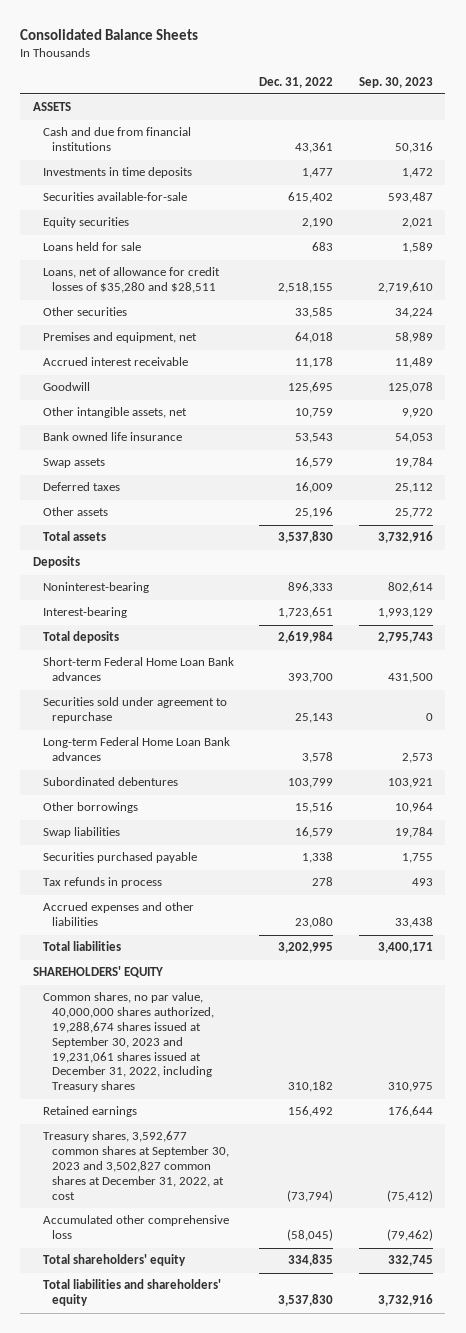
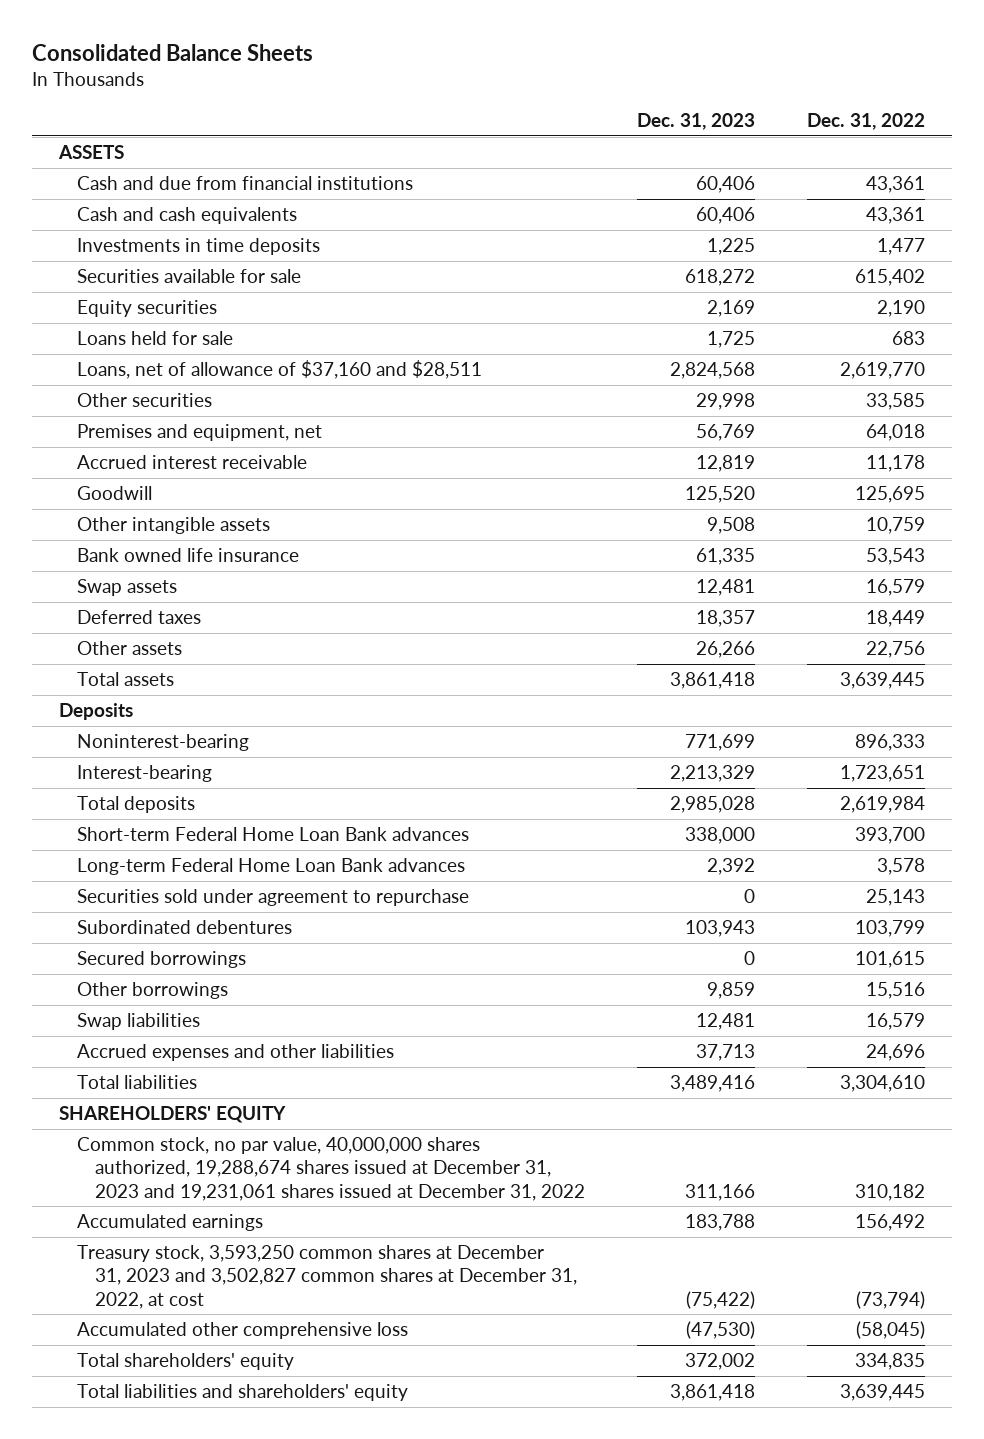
- | Dec. 31, 2022 | Sep. 30, 2023
+ | Dec. 31, 2023 | Dec. 31, 2022
+ Cash and cash equivalents | 60,406 | 43,361
- Securities available-for-sale | 615,402 | 593,487
+ Securities available for sale | 618,272 | 615,402
- Loans, net of allowance for credit losses of $35,280 and $28,511 | 2,518,155 | 2,719,610
+ Loans, net of allowance of $37,160 and $28,511 | 2,824,568 | 2,619,770
- Other intangible assets, net | 10,759 | 9,920
+ Other intangible assets | 9,508 | 10,759
- Deferred taxes | 16,009 | 25,112
- Other assets | 25,196 | 25,772
- Total assets | 3,537,830 | 3,732,916
+ Deferred taxes | 18,357 | 18,449
+ Other assets | 26,266 | 22,756
+ Total assets | 3,861,418 | 3,639,445
moved down: Securities sold under agreement to repurchase | 0 | 25,143
+ Secured borrowings | 0 | 101,615
- Securities purchased payable | 1,338 | 1,755
- Tax refunds in process | 278 | 493
- Accrued expenses and other liabilities | 23,080 | 33,438
- Total liabilities | 3,202,995 | 3,400,171
+ Accrued expenses and other liabilities | 37,713 | 24,696
+ Total liabilities | 3,489,416 | 3,304,610
- Common shares, no par value, 40,000,000 shares authorized, 19,288,674 shares issued at September 30, 2023 and 19,231,061 shares issued at December 31, 2022, including Treasury shares | 310,182 | 310,975
- Retained earnings | 156,492 | 176,644
- Treasury shares, 3,592,677 common shares at September 30, 2023 and 3,502,827 common shares at December 31, 2022, at cost | (73,794) | (75,412)
+ Common stock, no par value, 40,000,000 shares authorized, 19,288,674 shares issued at December 31, 2023 and 19,231,061 shares issued at December 31, 2022 | 311,166 | 310,182
+ Accumulated earnings | 183,788 | 156,492
+ Treasury stock, 3,593,250 common shares at December 31, 2023 and 3,502,827 common shares at December 31, 2022, at cost | (75,422) | (73,794)
- Total liabilities and shareholders' equity | 3,537,830 | 3,732,916
+ Total liabilities and shareholders' equity | 3,861,418 | 3,639,445

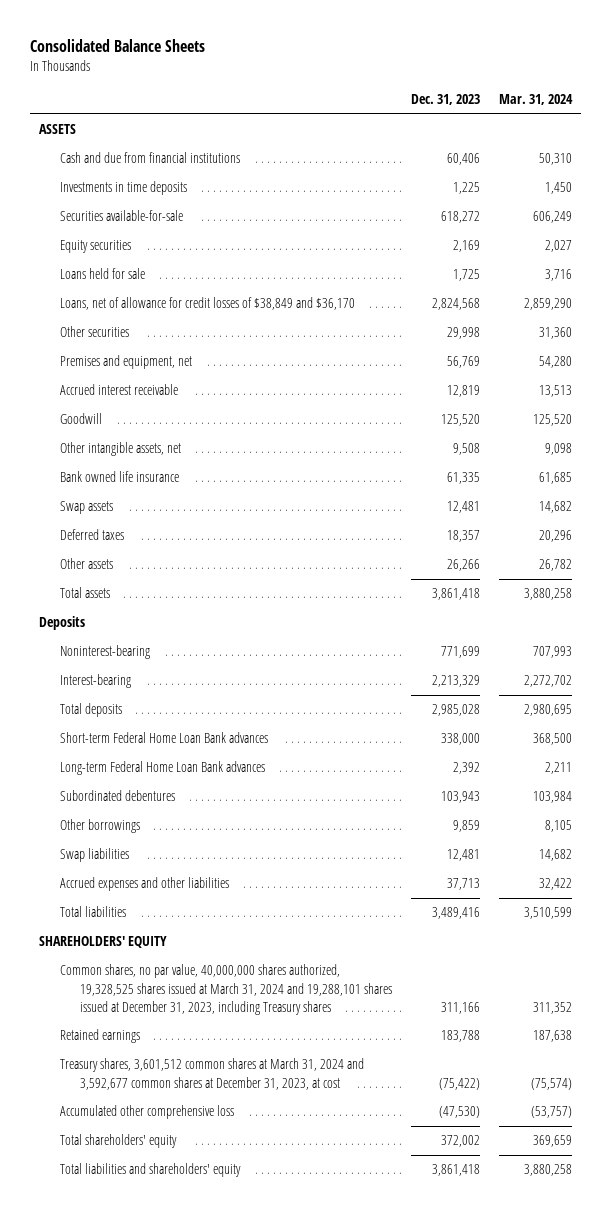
- | Dec. 31, 2023 | Dec. 31, 2022
+ | Dec. 31, 2023 | Mar. 31, 2024
- Cash and cash equivalents | 60,406 | 43,361
- Securities available for sale | 618,272 | 615,402
+ Securities available-for-sale | 618,272 | 606,249
- Loans, net of allowance of $37,160 and $28,511 | 2,824,568 | 2,619,770
+ Loans, net of allowance for credit losses of $38,849 and $36,170 | 2,824,568 | 2,859,290
- Other intangible assets | 9,508 | 10,759
+ Other intangible assets, net | 9,508 | 9,098
- Securities sold under agreement to repurchase | 0 | 25,143
- Secured borrowings | 0 | 101,615
- Common stock, no par value, 40,000,000 shares authorized, 19,288,674 shares issued at December 31, 2023 and 19,231,061 shares issued at December 31, 2022 | 311,166 | 310,182
- Accumulated earnings | 183,788 | 156,492
- Treasury stock, 3,593,250 common shares at December 31, 2023 and 3,502,827 common shares at December 31, 2022, at cost | (75,422) | (73,794)
+ Common shares, no par value, 40,000,000 shares authorized, 19,328,525 shares issued at March 31, 2024 and 19,288,101 shares issued at December 31, 2023, including Treasury shares | 311,166 | 311,352
+ Retained earnings | 183,788 | 187,638
+ Treasury shares, 3,601,512 common shares at March 31, 2024 and 3,592,677 common shares at December 31, 2023, at cost | (75,422) | (75,574)

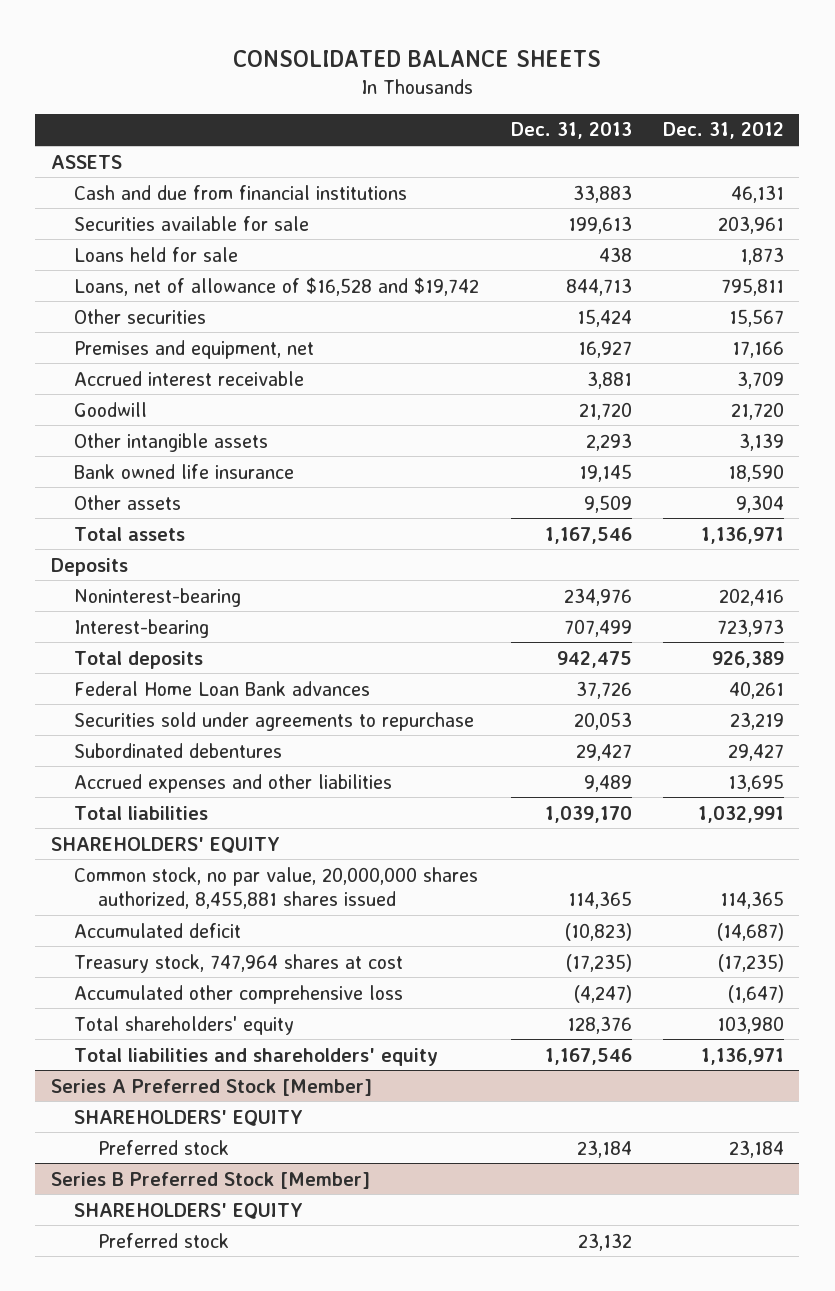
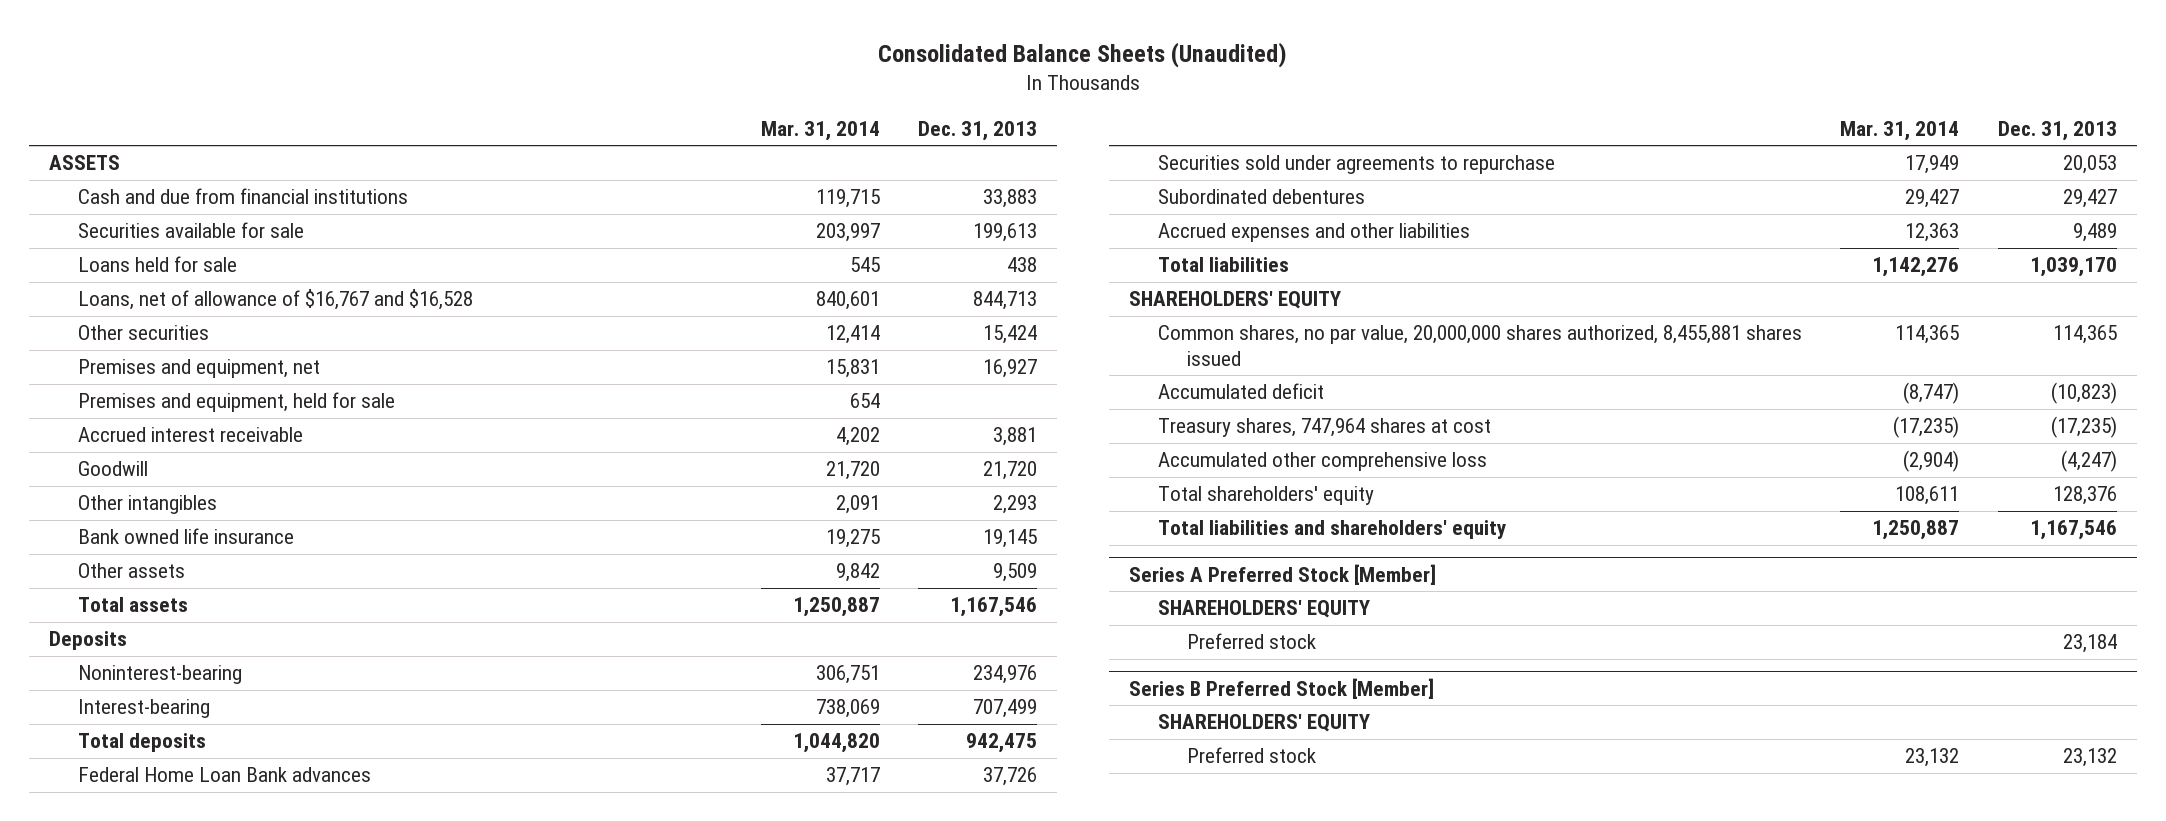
- CONSOLIDATED BALANCE SHEETS
+ Consolidated Balance Sheets (Unaudited)
- | Dec. 31, 2013 | Dec. 31, 2012
+ | Mar. 31, 2014 | Dec. 31, 2013
- Loans, net of allowance of $16,528 and $19,742 | 844,713 | 795,811
+ Loans, net of allowance of $16,767 and $16,528 | 840,601 | 844,713
+ Premises and equipment, held for sale | 654 |
- Other intangible assets | 2,293 | 3,139
+ Other intangibles | 2,091 | 2,293
- Common stock, no par value, 20,000,000 shares authorized, 8,455,881 shares issued | 114,365 | 114,365
+ Common shares, no par value, 20,000,000 shares authorized, 8,455,881 shares issued | 114,365 | 114,365
- Treasury stock, 747,964 shares at cost | (17,235) | (17,235)
+ Treasury shares, 747,964 shares at cost | (17,235) | (17,235)

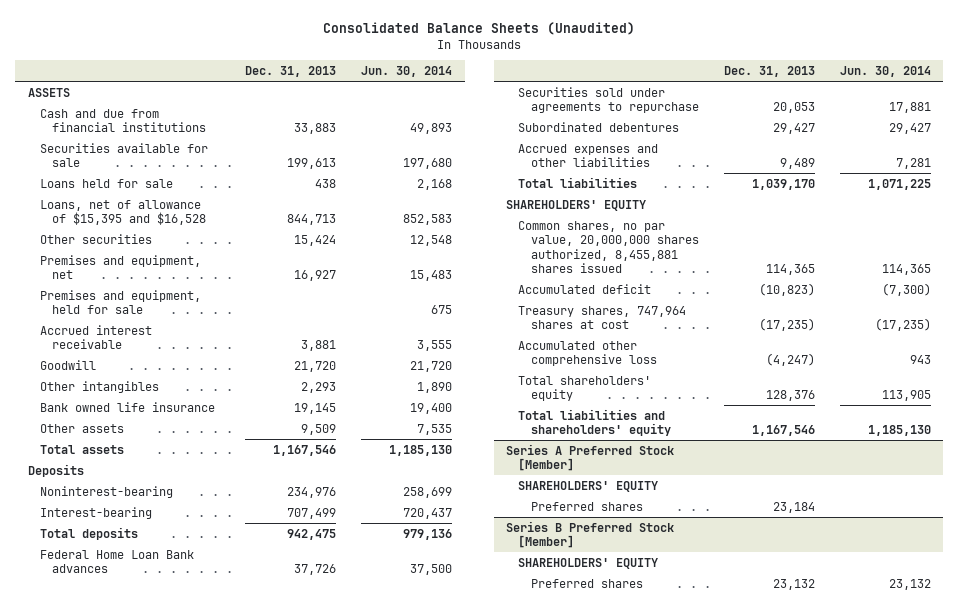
- | Mar. 31, 2014 | Dec. 31, 2013
+ | Dec. 31, 2013 | Jun. 30, 2014
- Loans, net of allowance of $16,767 and $16,528 | 840,601 | 844,713
+ Loans, net of allowance of $15,395 and $16,528 | 844,713 | 852,583
@ Series A Preferred Stock [Member]
- Preferred stock | | 23,184
+ Preferred shares | 23,184 |
@ Series B Preferred Stock [Member]
- Preferred stock | 23,132 | 23,132
+ Preferred shares | 23,132 | 23,132

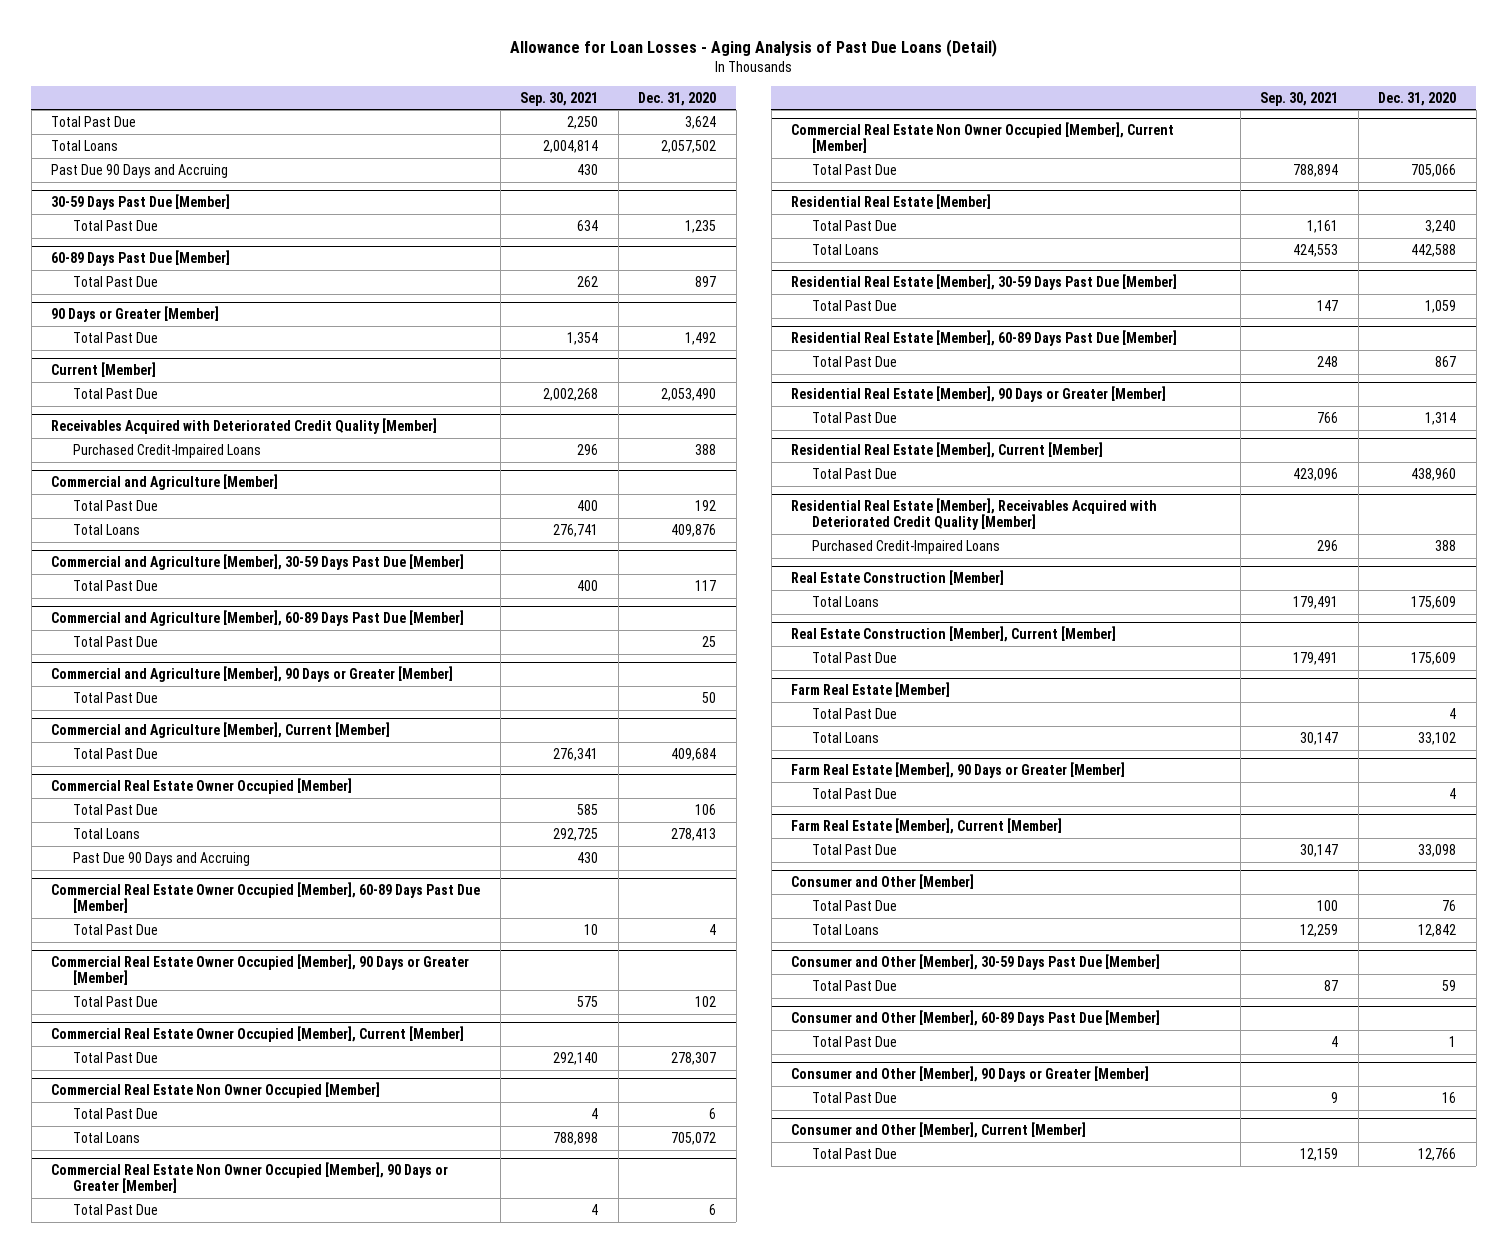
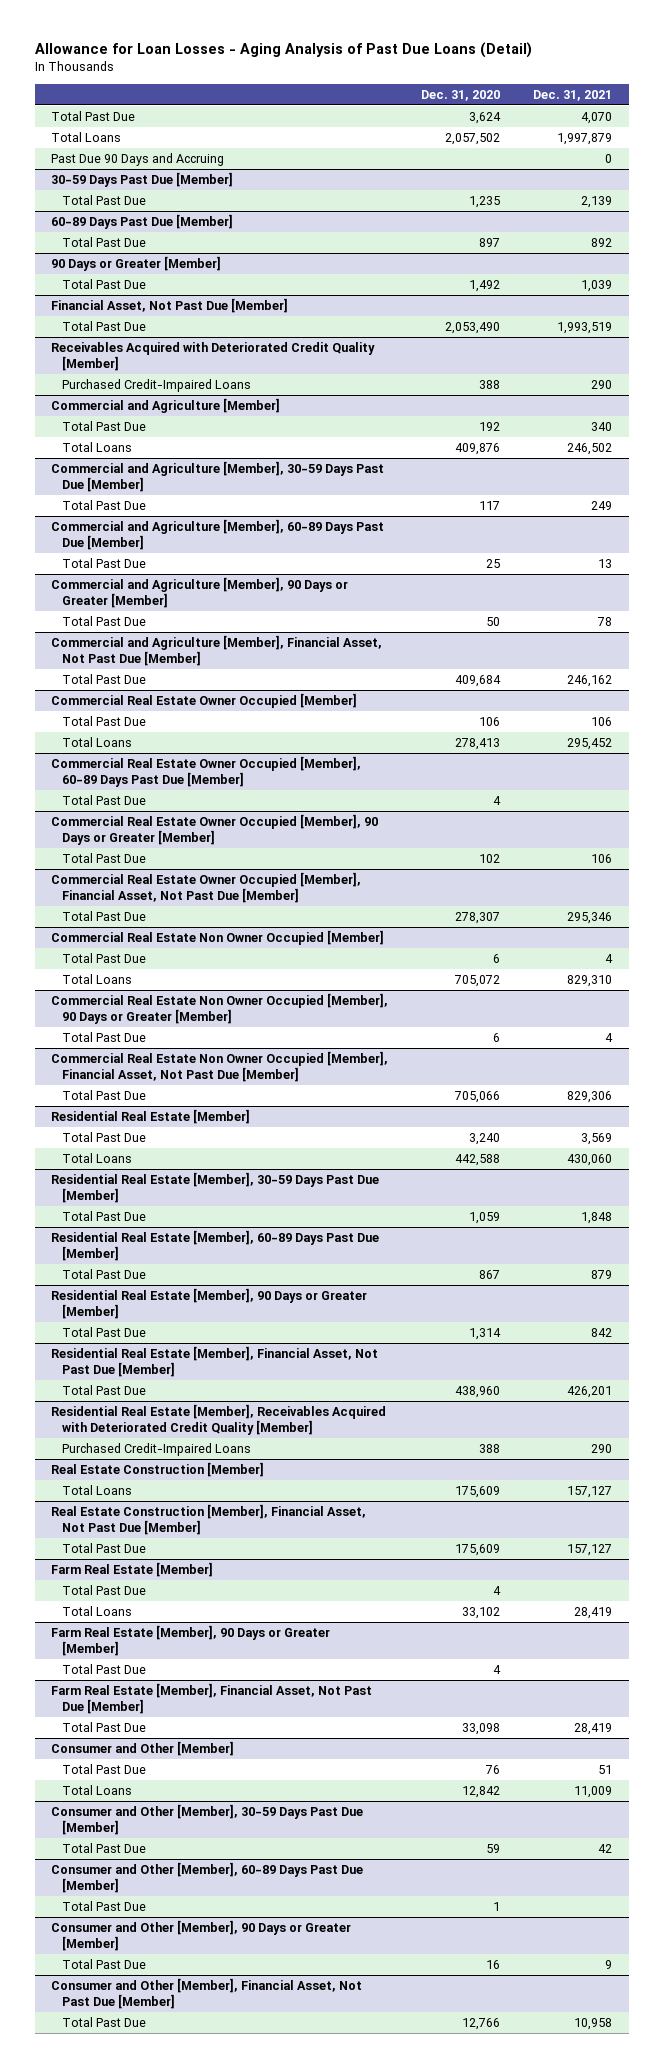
- | Sep. 30, 2021 | Dec. 31, 2020
+ | Dec. 31, 2020 | Dec. 31, 2021
- Current [Member]
+ Financial Asset, Not Past Due [Member]
- Commercial and Agriculture [Member], Current [Member]
+ Commercial and Agriculture [Member], Financial Asset, Not Past Due [Member]
@ Commercial Real Estate Owner Occupied [Member]
- Past Due 90 Days and Accruing | 430 |
- Commercial Real Estate Owner Occupied [Member], Current [Member]
+ Commercial Real Estate Owner Occupied [Member], Financial Asset, Not Past Due [Member]
- Commercial Real Estate Non Owner Occupied [Member], Current [Member]
+ Commercial Real Estate Non Owner Occupied [Member], Financial Asset, Not Past Due [Member]
- Residential Real Estate [Member], Current [Member]
+ Residential Real Estate [Member], Financial Asset, Not Past Due [Member]
- Real Estate Construction [Member], Current [Member]
+ Real Estate Construction [Member], Financial Asset, Not Past Due [Member]
- Farm Real Estate [Member], Current [Member]
+ Farm Real Estate [Member], Financial Asset, Not Past Due [Member]
- Consumer and Other [Member], Current [Member]
+ Consumer and Other [Member], Financial Asset, Not Past Due [Member]

